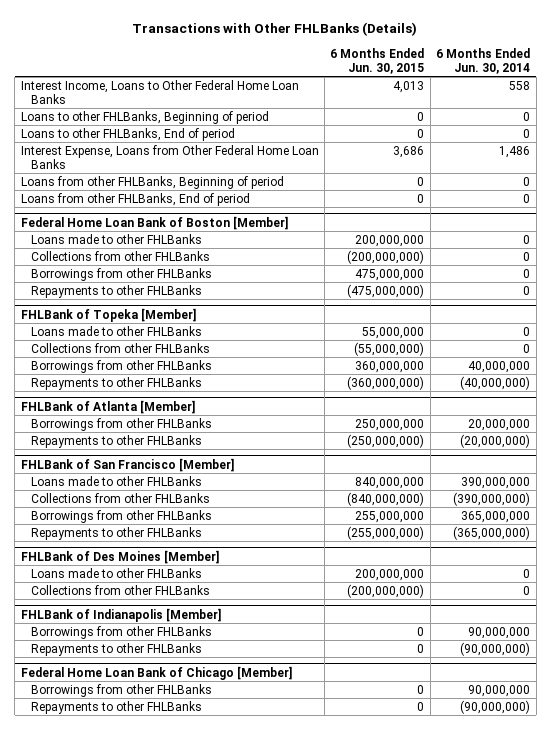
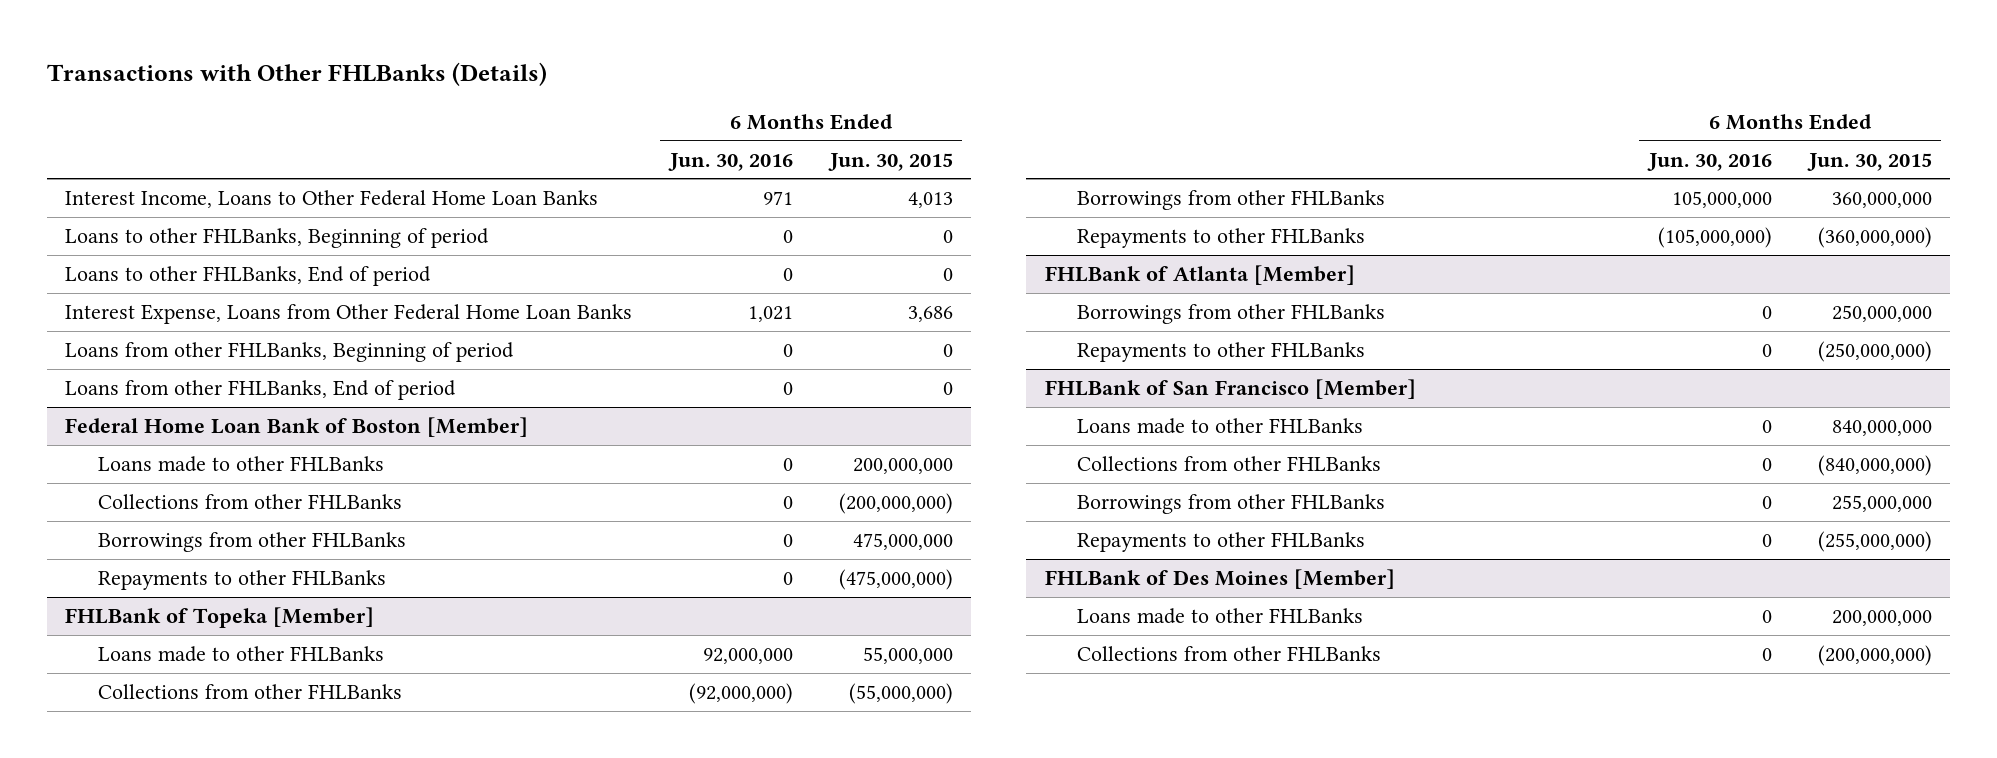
- | 6 Months Ended Jun. 30, 2015 | 6 Months Ended Jun. 30, 2014
+ | 6 Months Ended Jun. 30, 2016 | 6 Months Ended Jun. 30, 2015
- FHLBank of Indianapolis [Member]
- Borrowings from other FHLBanks | 0 | 90,000,000
- Repayments to other FHLBanks | 0 | (90,000,000)
- Federal Home Loan Bank of Chicago [Member]
- Borrowings from other FHLBanks | 0 | 90,000,000
- Repayments to other FHLBanks | 0 | (90,000,000)

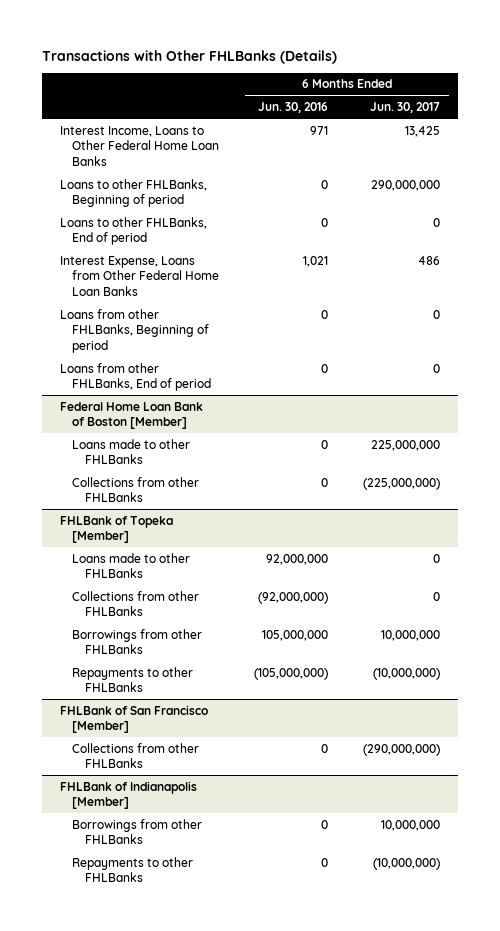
- | 6 Months Ended Jun. 30, 2016 | 6 Months Ended Jun. 30, 2015
+ | 6 Months Ended Jun. 30, 2016 | 6 Months Ended Jun. 30, 2017
@ Federal Home Loan Bank of Boston [Member]
- Borrowings from other FHLBanks | 0 | 475,000,000
- Repayments to other FHLBanks | 0 | (475,000,000)
- FHLBank of Atlanta [Member]
- Borrowings from other FHLBanks | 0 | 250,000,000
- Repayments to other FHLBanks | 0 | (250,000,000)
@ FHLBank of San Francisco [Member]
- Loans made to other FHLBanks | 0 | 840,000,000
+ FHLBank of Indianapolis [Member]
- FHLBank of Des Moines [Member]
- Loans made to other FHLBanks | 0 | 200,000,000
- Collections from other FHLBanks | 0 | (200,000,000)

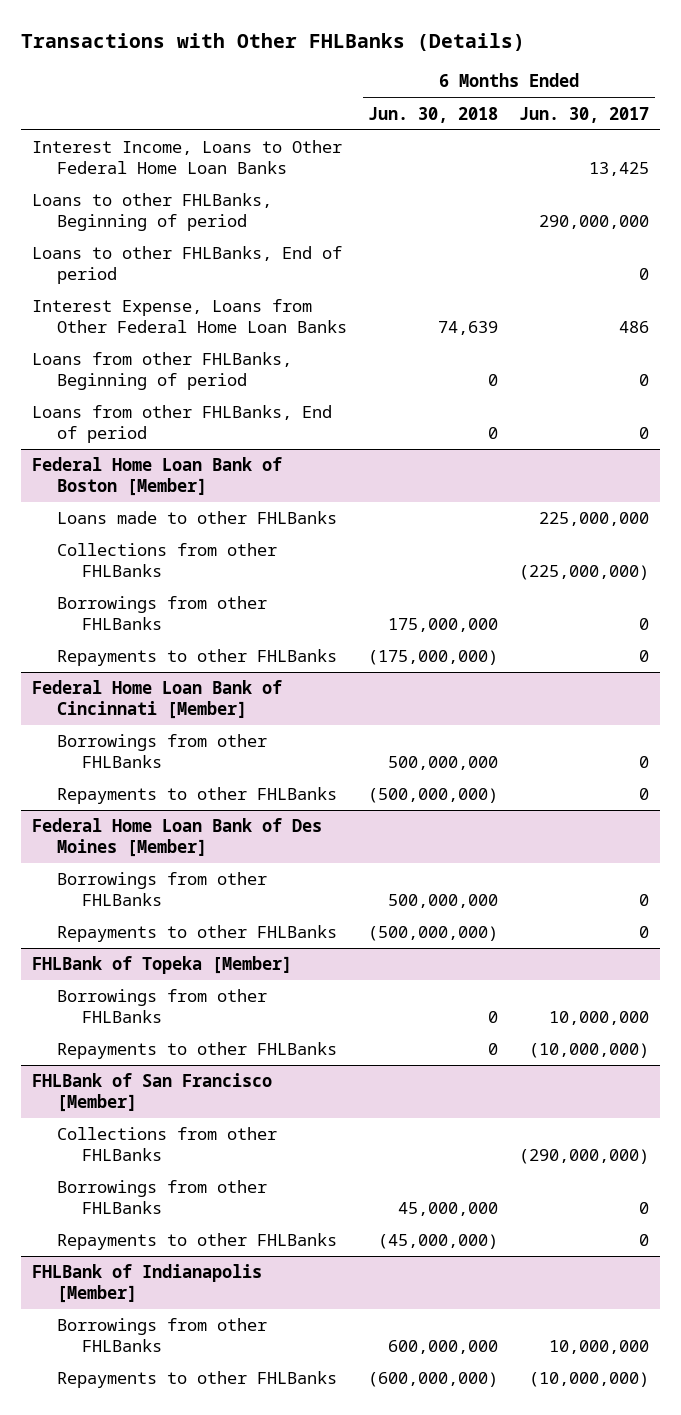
- | 6 Months Ended Jun. 30, 2016 | 6 Months Ended Jun. 30, 2017
+ | 6 Months Ended Jun. 30, 2018 | 6 Months Ended Jun. 30, 2017
@ Federal Home Loan Bank of Boston [Member]
+ Borrowings from other FHLBanks | 175,000,000 | 0
+ Repayments to other FHLBanks | (175,000,000) | 0
+ Federal Home Loan Bank of Cincinnati [Member]
+ Borrowings from other FHLBanks | 500,000,000 | 0
+ Repayments to other FHLBanks | (500,000,000) | 0
+ Federal Home Loan Bank of Des Moines [Member]
+ Borrowings from other FHLBanks | 500,000,000 | 0
+ Repayments to other FHLBanks | (500,000,000) | 0
@ FHLBank of Topeka [Member]
- Loans made to other FHLBanks | 92,000,000 | 0
- Collections from other FHLBanks | (92,000,000) | 0
@ FHLBank of San Francisco [Member]
+ Borrowings from other FHLBanks | 45,000,000 | 0
+ Repayments to other FHLBanks | (45,000,000) | 0

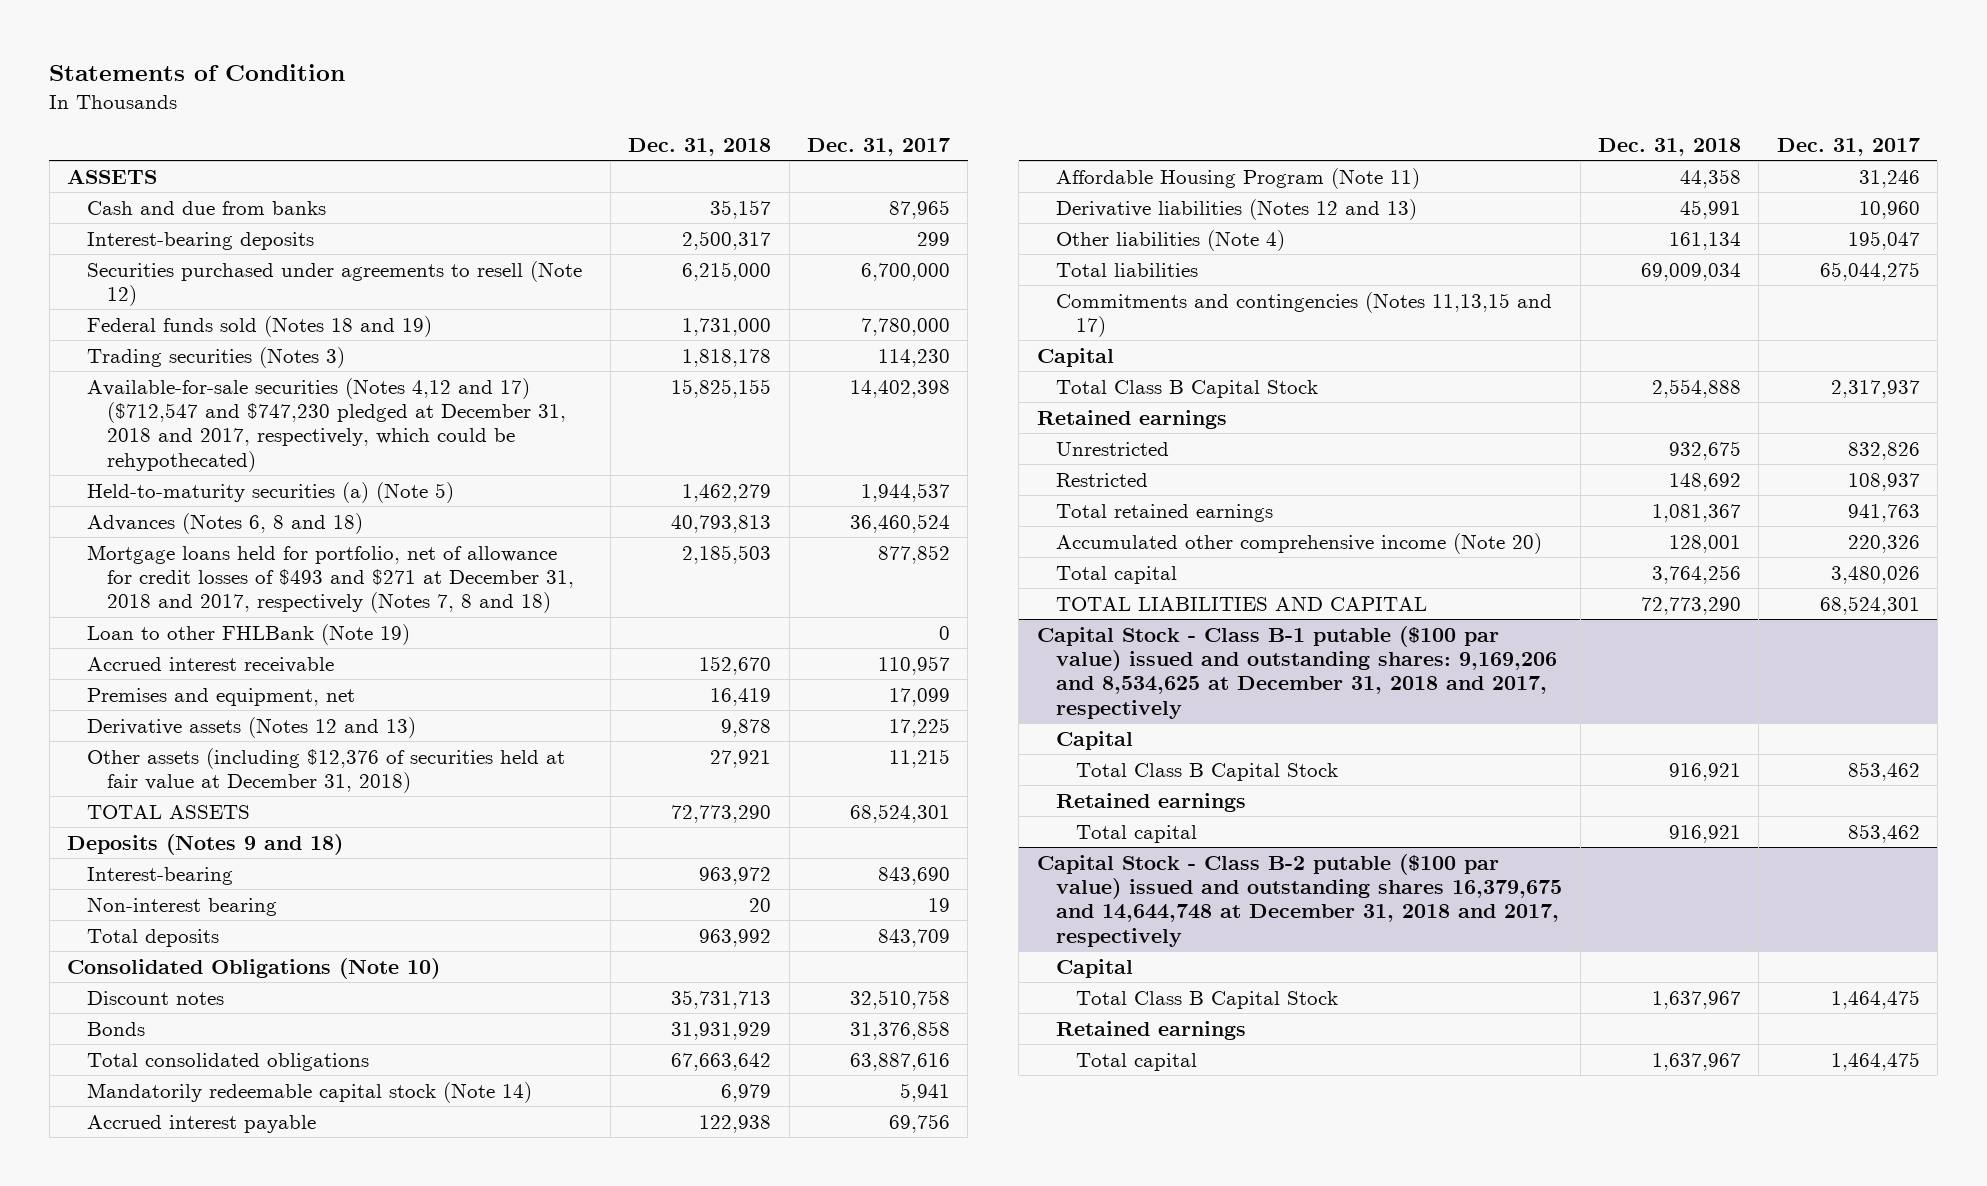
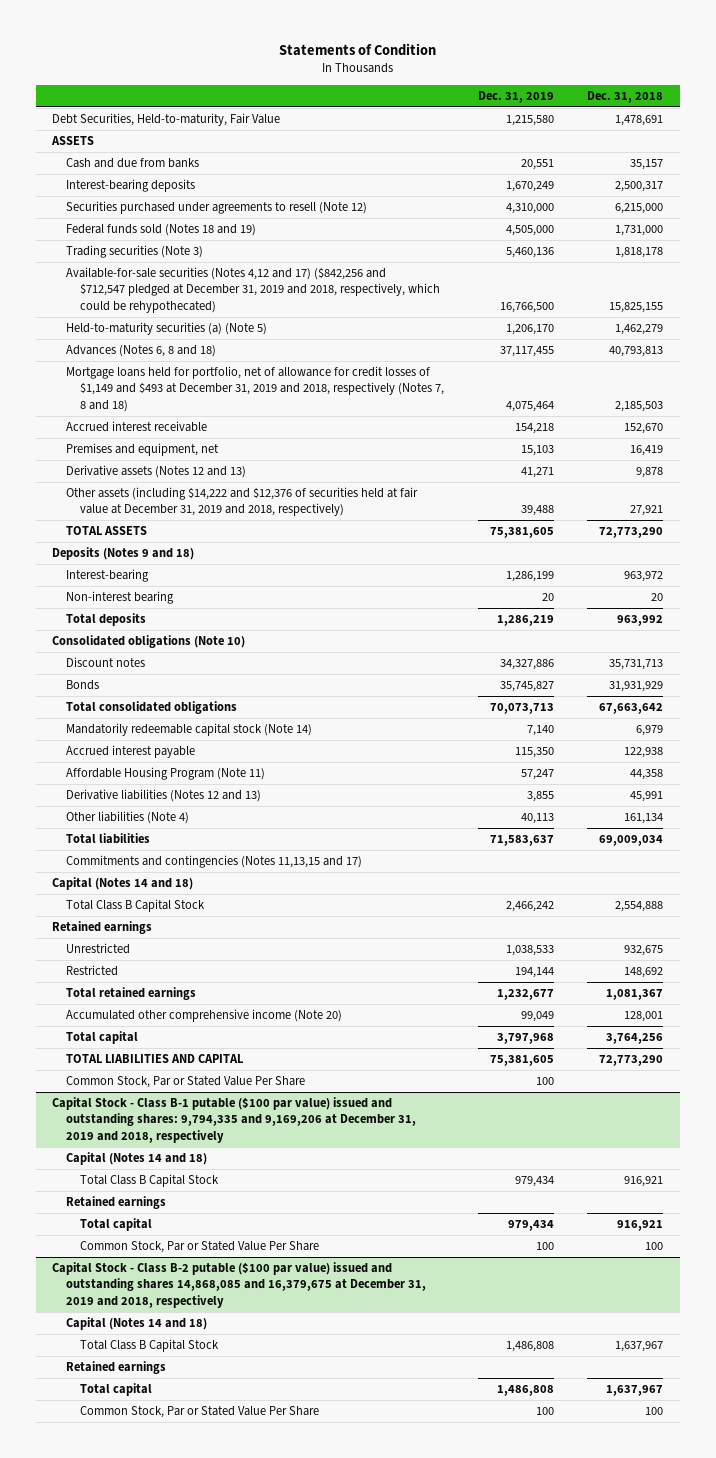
- | Dec. 31, 2018 | Dec. 31, 2017
+ | Dec. 31, 2019 | Dec. 31, 2018
+ Debt Securities, Held-to-maturity, Fair Value | 1,215,580 | 1,478,691
- Trading securities (Notes 3) | 1,818,178 | 114,230
- Available-for-sale securities (Notes 4,12 and 17) ($712,547 and $747,230 pledged at December 31, 2018 and 2017, respectively, which could be rehypothecated) | 15,825,155 | 14,402,398
+ Trading securities (Note 3) | 5,460,136 | 1,818,178
+ Available-for-sale securities (Notes 4,12 and 17) ($842,256 and $712,547 pledged at December 31, 2019 and 2018, respectively, which could be rehypothecated) | 16,766,500 | 15,825,155
- Mortgage loans held for portfolio, net of allowance for credit losses of $493 and $271 at December 31, 2018 and 2017, respectively (Notes 7, 8 and 18) | 2,185,503 | 877,852
- Loan to other FHLBank (Note 19) | | 0
+ Mortgage loans held for portfolio, net of allowance for credit losses of $1,149 and $493 at December 31, 2019 and 2018, respectively (Notes 7, 8 and 18) | 4,075,464 | 2,185,503
- Other assets (including $12,376 of securities held at fair value at December 31, 2018) | 27,921 | 11,215
+ Other assets (including $14,222 and $12,376 of securities held at fair value at December 31, 2019 and 2018, respectively) | 39,488 | 27,921
- Consolidated Obligations (Note 10)
+ Consolidated obligations (Note 10)
- Capital
+ Capital (Notes 14 and 18)
- Capital Stock - Class B-1 putable ($100 par value) issued and outstanding shares: 9,169,206 and 8,534,625 at December 31, 2018 and 2017, respectively
- Capital
+ Common Stock, Par or Stated Value Per Share | 100 |
+ Capital Stock - Class B-1 putable ($100 par value) issued and outstanding shares: 9,794,335 and 9,169,206 at December 31, 2019 and 2018, respectively
+ Capital (Notes 14 and 18)
- Capital Stock - Class B-2 putable ($100 par value) issued and outstanding shares 16,379,675 and 14,644,748 at December 31, 2018 and 2017, respectively
- Capital
+ Common Stock, Par or Stated Value Per Share | 100 | 100
+ Capital Stock - Class B-2 putable ($100 par value) issued and outstanding shares 14,868,085 and 16,379,675 at December 31, 2019 and 2018, respectively
+ Capital (Notes 14 and 18)
+ Common Stock, Par or Stated Value Per Share | 100 | 100

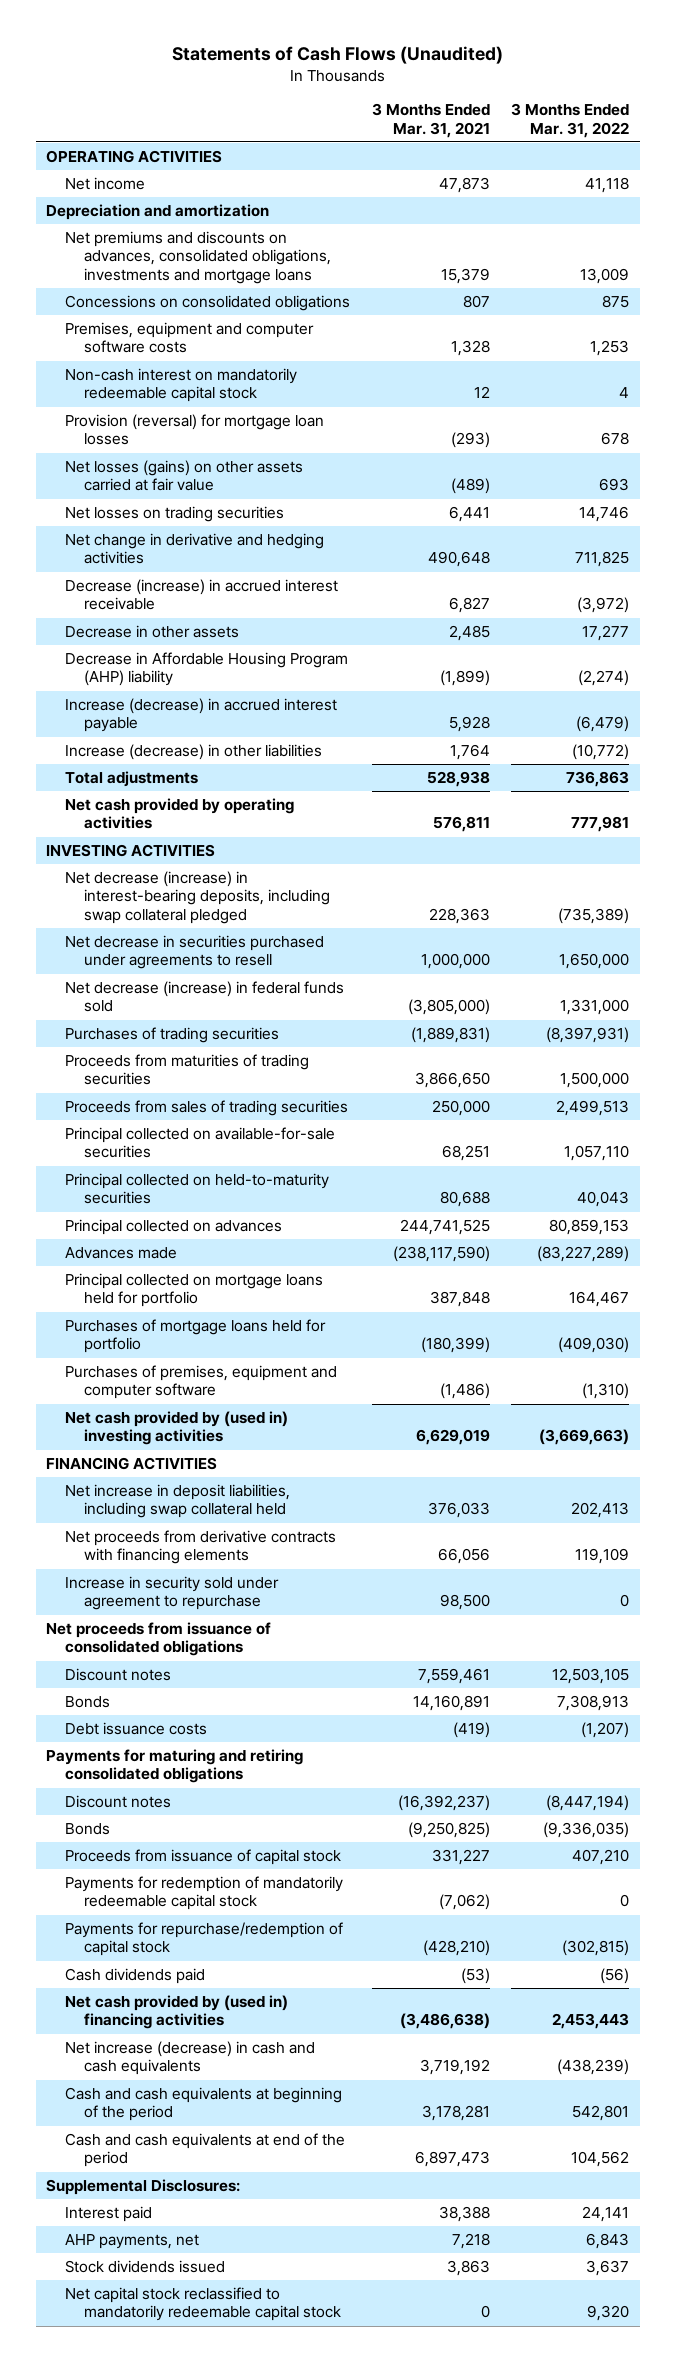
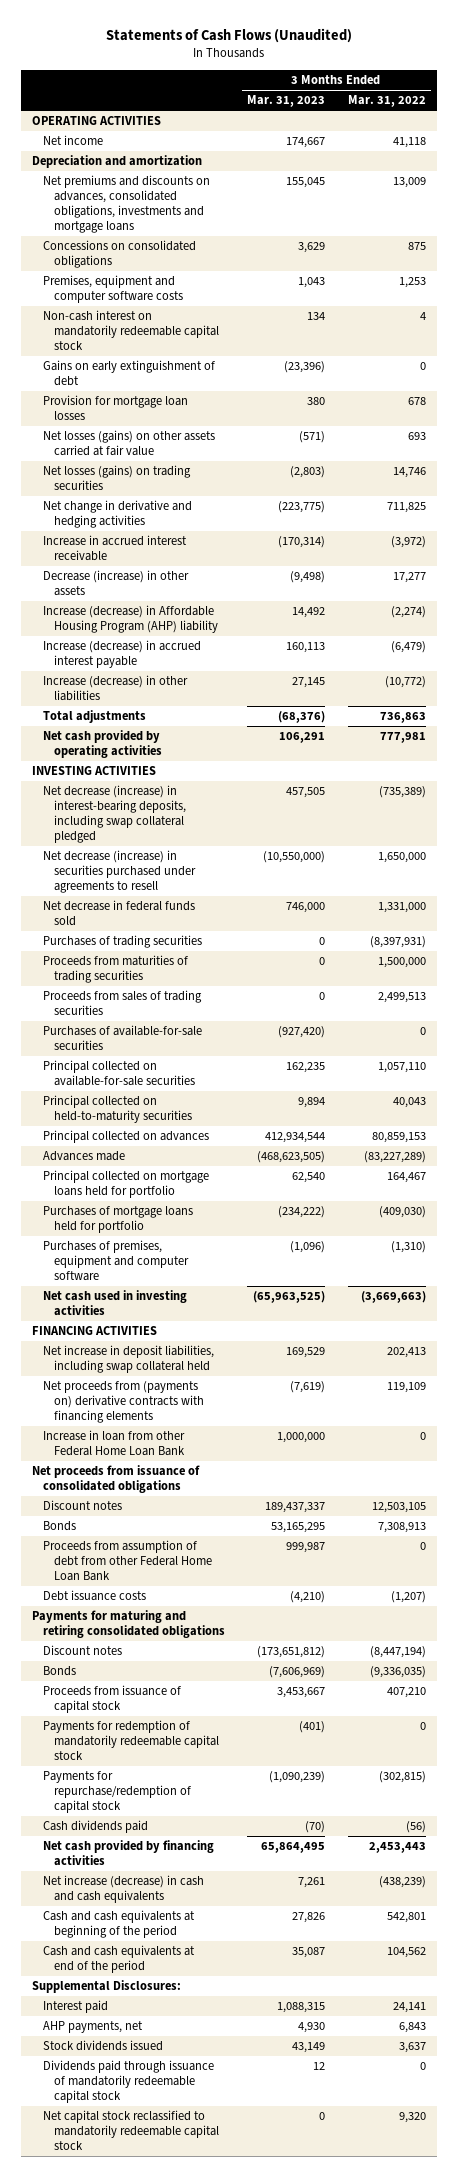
- | 3 Months Ended Mar. 31, 2021 | 3 Months Ended Mar. 31, 2022
+ | 3 Months Ended Mar. 31, 2023 | 3 Months Ended Mar. 31, 2022
- Provision (reversal) for mortgage loan losses | (293) | 678
+ Gains on early extinguishment of debt | (23,396) | 0
+ Provision for mortgage loan losses | 380 | 678
- Net losses on trading securities | 6,441 | 14,746
+ Net losses (gains) on trading securities | (2,803) | 14,746
- Decrease (increase) in accrued interest receivable | 6,827 | (3,972)
- Decrease in other assets | 2,485 | 17,277
- Decrease in Affordable Housing Program (AHP) liability | (1,899) | (2,274)
+ Increase in accrued interest receivable | (170,314) | (3,972)
+ Decrease (increase) in other assets | (9,498) | 17,277
+ Increase (decrease) in Affordable Housing Program (AHP) liability | 14,492 | (2,274)
- Net decrease in securities purchased under agreements to resell | 1,000,000 | 1,650,000
- Net decrease (increase) in federal funds sold | (3,805,000) | 1,331,000
+ Net decrease (increase) in securities purchased under agreements to resell | (10,550,000) | 1,650,000
+ Net decrease in federal funds sold | 746,000 | 1,331,000
+ Purchases of available-for-sale securities | (927,420) | 0
- Net cash provided by (used in) investing activities | 6,629,019 | (3,669,663)
+ Net cash used in investing activities | (65,963,525) | (3,669,663)
- Net proceeds from derivative contracts with financing elements | 66,056 | 119,109
- Increase in security sold under agreement to repurchase | 98,500 | 0
+ Net proceeds from (payments on) derivative contracts with financing elements | (7,619) | 119,109
+ Increase in loan from other Federal Home Loan Bank | 1,000,000 | 0
+ Proceeds from assumption of debt from other Federal Home Loan Bank | 999,987 | 0
- Net cash provided by (used in) financing activities | (3,486,638) | 2,453,443
+ Net cash provided by financing activities | 65,864,495 | 2,453,443
+ Dividends paid through issuance of mandatorily redeemable capital stock | 12 | 0

